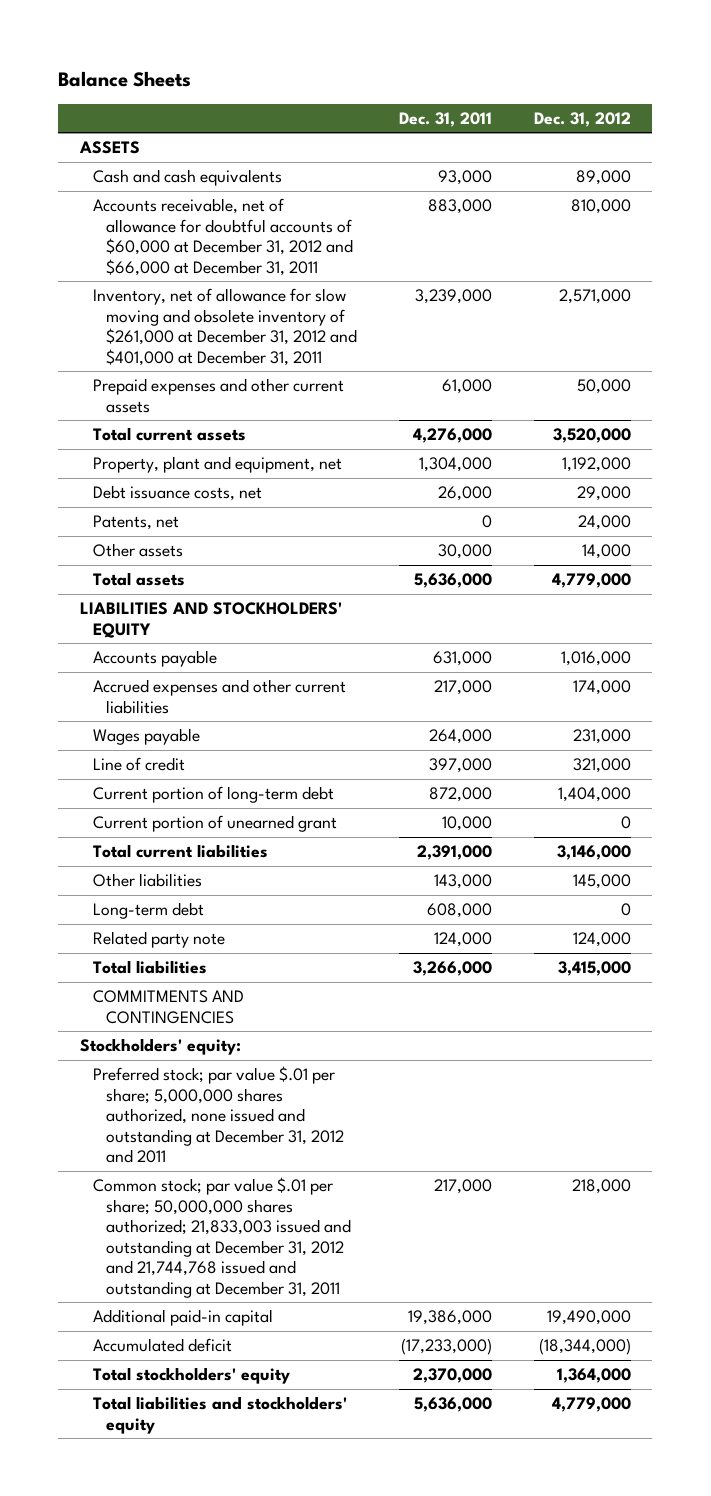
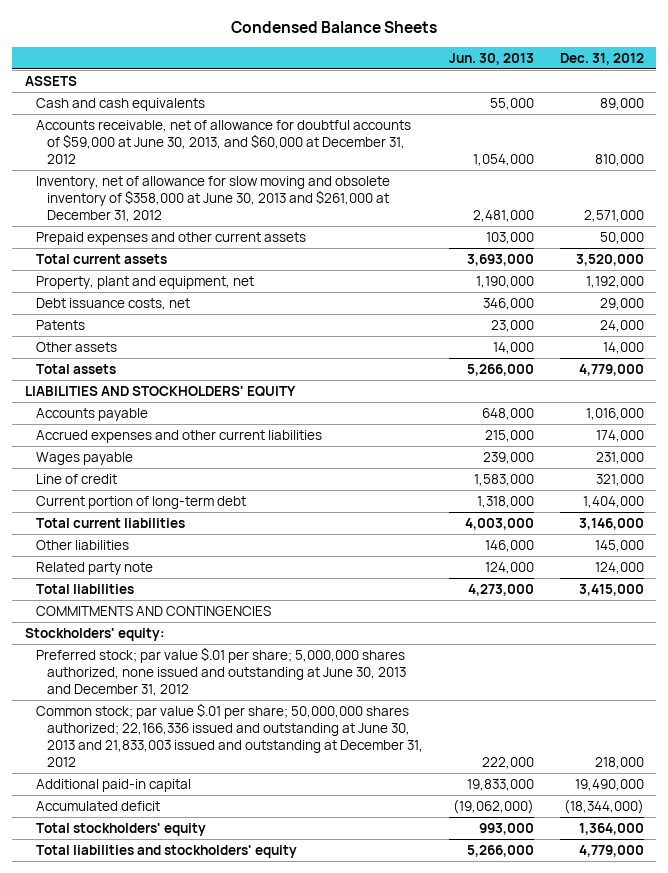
- Balance Sheets
+ Condensed Balance Sheets
- | Dec. 31, 2011 | Dec. 31, 2012
+ | Jun. 30, 2013 | Dec. 31, 2012
- Accounts receivable, net of allowance for doubtful accounts of $60,000 at December 31, 2012 and $66,000 at December 31, 2011 | 883,000 | 810,000
- Inventory, net of allowance for slow moving and obsolete inventory of $261,000 at December 31, 2012 and $401,000 at December 31, 2011 | 3,239,000 | 2,571,000
+ Accounts receivable, net of allowance for doubtful accounts of $59,000 at June 30, 2013, and $60,000 at December 31, 2012 | 1,054,000 | 810,000
+ Inventory, net of allowance for slow moving and obsolete inventory of $358,000 at June 30, 2013 and $261,000 at December 31, 2012 | 2,481,000 | 2,571,000
- Patents, net | 0 | 24,000
+ Patents | 23,000 | 24,000
- Current portion of unearned grant | 10,000 | 0
- Long-term debt | 608,000 | 0
- Preferred stock; par value $.01 per share; 5,000,000 shares authorized, none issued and outstanding at December 31, 2012 and 2011
- Common stock; par value $.01 per share; 50,000,000 shares authorized; 21,833,003 issued and outstanding at December 31, 2012 and 21,744,768 issued and outstanding at December 31, 2011 | 217,000 | 218,000
+ Preferred stock; par value $.01 per share; 5,000,000 shares authorized, none issued and outstanding at June 30, 2013 and December 31, 2012
+ Common stock; par value $.01 per share; 50,000,000 shares authorized; 22,166,336 issued and outstanding at June 30, 2013 and 21,833,003 issued and outstanding at December 31, 2012 | 222,000 | 218,000

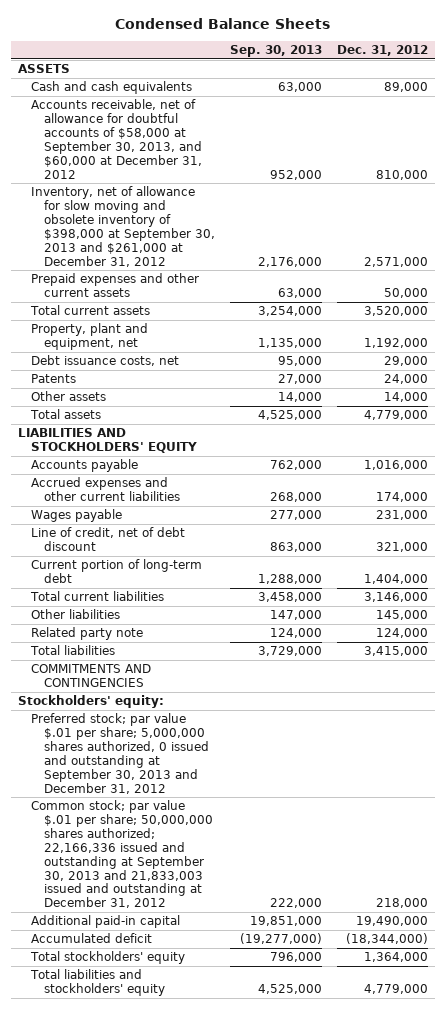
- | Jun. 30, 2013 | Dec. 31, 2012
+ | Sep. 30, 2013 | Dec. 31, 2012
- Accounts receivable, net of allowance for doubtful accounts of $59,000 at June 30, 2013, and $60,000 at December 31, 2012 | 1,054,000 | 810,000
- Inventory, net of allowance for slow moving and obsolete inventory of $358,000 at June 30, 2013 and $261,000 at December 31, 2012 | 2,481,000 | 2,571,000
+ Accounts receivable, net of allowance for doubtful accounts of $58,000 at September 30, 2013, and $60,000 at December 31, 2012 | 952,000 | 810,000
+ Inventory, net of allowance for slow moving and obsolete inventory of $398,000 at September 30, 2013 and $261,000 at December 31, 2012 | 2,176,000 | 2,571,000
- Line of credit | 1,583,000 | 321,000
+ Line of credit, net of debt discount | 863,000 | 321,000
- Preferred stock; par value $.01 per share; 5,000,000 shares authorized, none issued and outstanding at June 30, 2013 and December 31, 2012
- Common stock; par value $.01 per share; 50,000,000 shares authorized; 22,166,336 issued and outstanding at June 30, 2013 and 21,833,003 issued and outstanding at December 31, 2012 | 222,000 | 218,000
+ Preferred stock; par value $.01 per share; 5,000,000 shares authorized, 0 issued and outstanding at September 30, 2013 and December 31, 2012
+ Common stock; par value $.01 per share; 50,000,000 shares authorized; 22,166,336 issued and outstanding at September 30, 2013 and 21,833,003 issued and outstanding at December 31, 2012 | 222,000 | 218,000

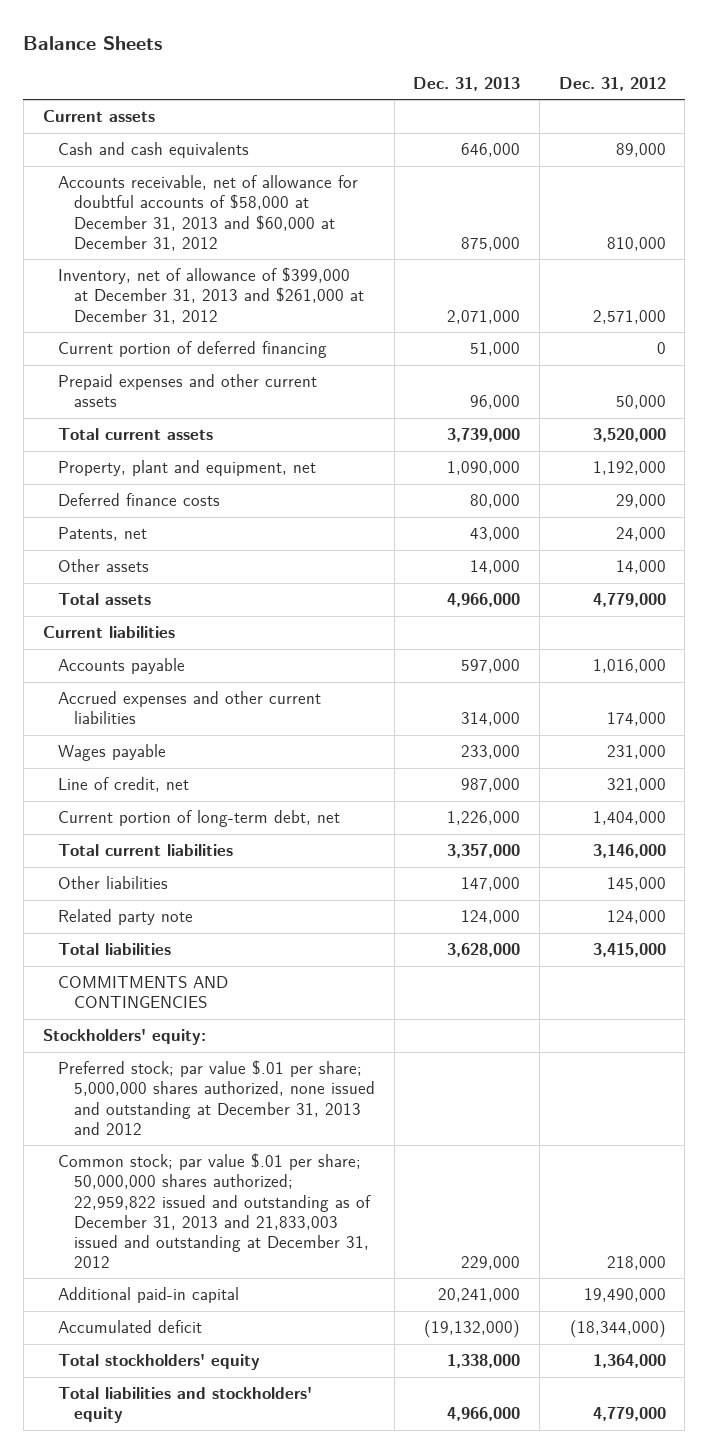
- Condensed Balance Sheets
+ Balance Sheets
- | Sep. 30, 2013 | Dec. 31, 2012
+ | Dec. 31, 2013 | Dec. 31, 2012
- ASSETS
+ Current assets
- Accounts receivable, net of allowance for doubtful accounts of $58,000 at September 30, 2013, and $60,000 at December 31, 2012 | 952,000 | 810,000
- Inventory, net of allowance for slow moving and obsolete inventory of $398,000 at September 30, 2013 and $261,000 at December 31, 2012 | 2,176,000 | 2,571,000
+ Accounts receivable, net of allowance for doubtful accounts of $58,000 at December 31, 2013 and $60,000 at December 31, 2012 | 875,000 | 810,000
+ Inventory, net of allowance of $399,000 at December 31, 2013 and $261,000 at December 31, 2012 | 2,071,000 | 2,571,000
+ Current portion of deferred financing | 51,000 | 0
- Debt issuance costs, net | 95,000 | 29,000
- Patents | 27,000 | 24,000
+ Deferred finance costs | 80,000 | 29,000
+ Patents, net | 43,000 | 24,000
- LIABILITIES AND STOCKHOLDERS' EQUITY
+ Current liabilities
- Line of credit, net of debt discount | 863,000 | 321,000
- Current portion of long-term debt | 1,288,000 | 1,404,000
+ Line of credit, net | 987,000 | 321,000
+ Current portion of long-term debt, net | 1,226,000 | 1,404,000
- Preferred stock; par value $.01 per share; 5,000,000 shares authorized, 0 issued and outstanding at September 30, 2013 and December 31, 2012
- Common stock; par value $.01 per share; 50,000,000 shares authorized; 22,166,336 issued and outstanding at September 30, 2013 and 21,833,003 issued and outstanding at December 31, 2012 | 222,000 | 218,000
+ Preferred stock; par value $.01 per share; 5,000,000 shares authorized, none issued and outstanding at December 31, 2013 and 2012
+ Common stock; par value $.01 per share; 50,000,000 shares authorized; 22,959,822 issued and outstanding as of December 31, 2013 and 21,833,003 issued and outstanding at December 31, 2012 | 229,000 | 218,000

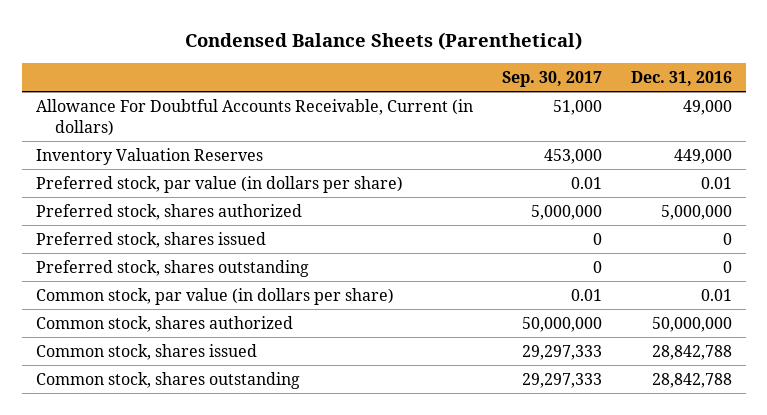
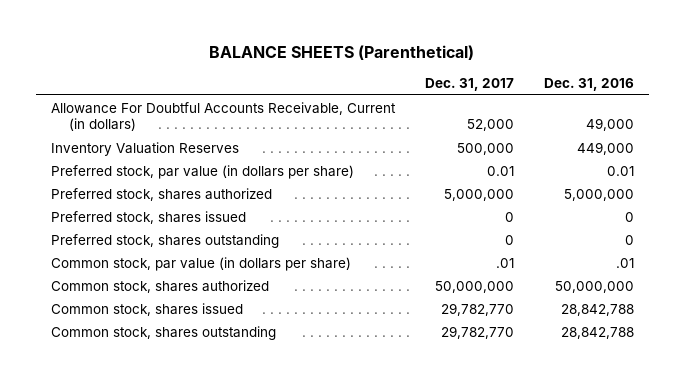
- Condensed Balance Sheets (Parenthetical)
+ BALANCE SHEETS (Parenthetical)
- | Sep. 30, 2017 | Dec. 31, 2016
+ | Dec. 31, 2017 | Dec. 31, 2016
- Common stock, par value (in dollars per share) | 0.01 | 0.01
+ Common stock, par value (in dollars per share) | .01 | .01

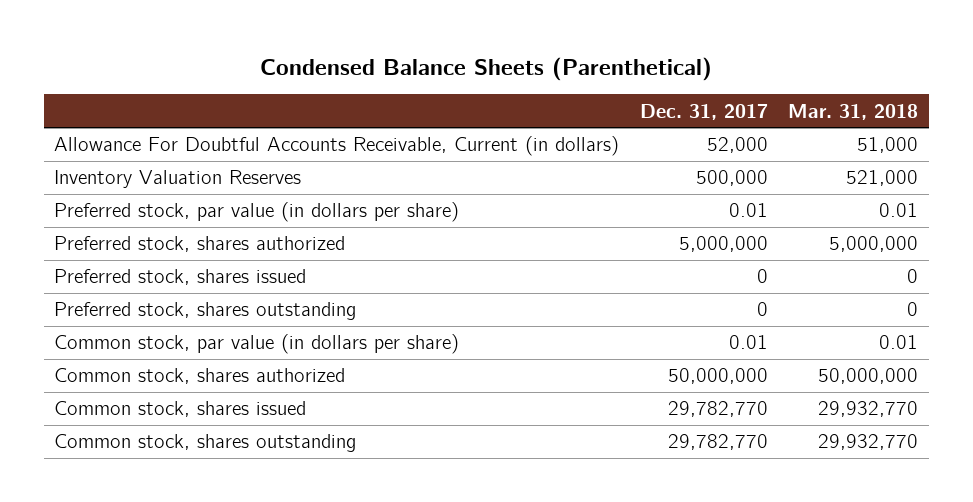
- BALANCE SHEETS (Parenthetical)
+ Condensed Balance Sheets (Parenthetical)
- | Dec. 31, 2017 | Dec. 31, 2016
+ | Dec. 31, 2017 | Mar. 31, 2018
- Common stock, par value (in dollars per share) | .01 | .01
+ Common stock, par value (in dollars per share) | 0.01 | 0.01

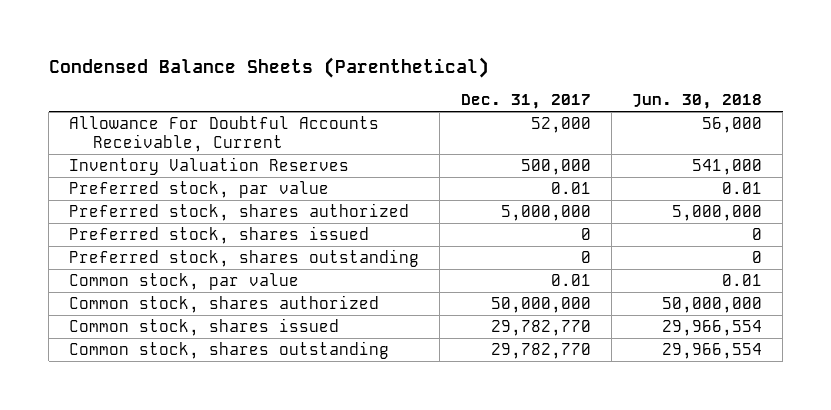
- | Dec. 31, 2017 | Mar. 31, 2018
+ | Dec. 31, 2017 | Jun. 30, 2018
- Allowance For Doubtful Accounts Receivable, Current (in dollars) | 52,000 | 51,000
+ Allowance For Doubtful Accounts Receivable, Current | 52,000 | 56,000
- Preferred stock, par value (in dollars per share) | 0.01 | 0.01
+ Preferred stock, par value | 0.01 | 0.01
- Common stock, par value (in dollars per share) | 0.01 | 0.01
+ Common stock, par value | 0.01 | 0.01

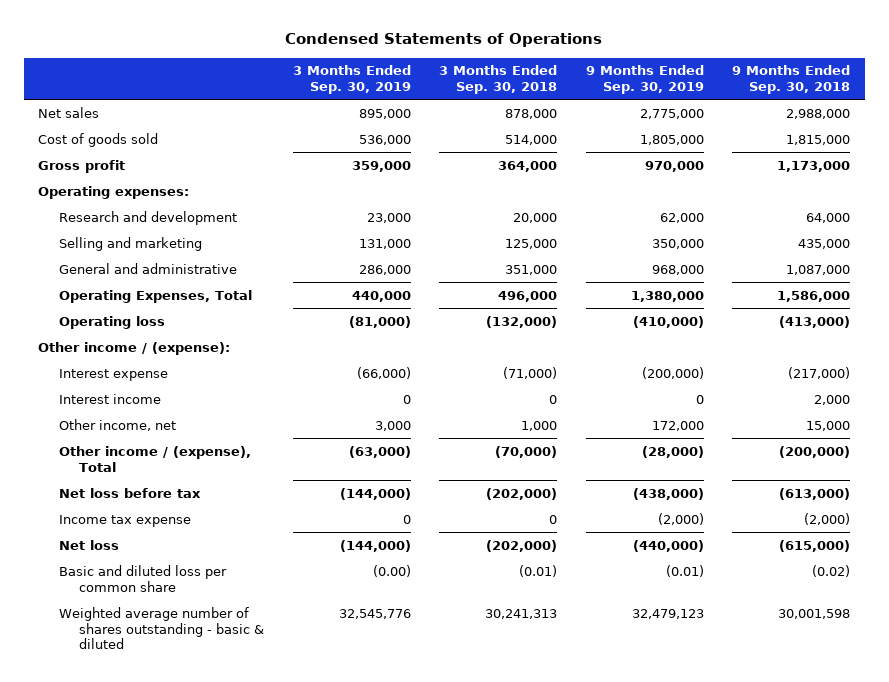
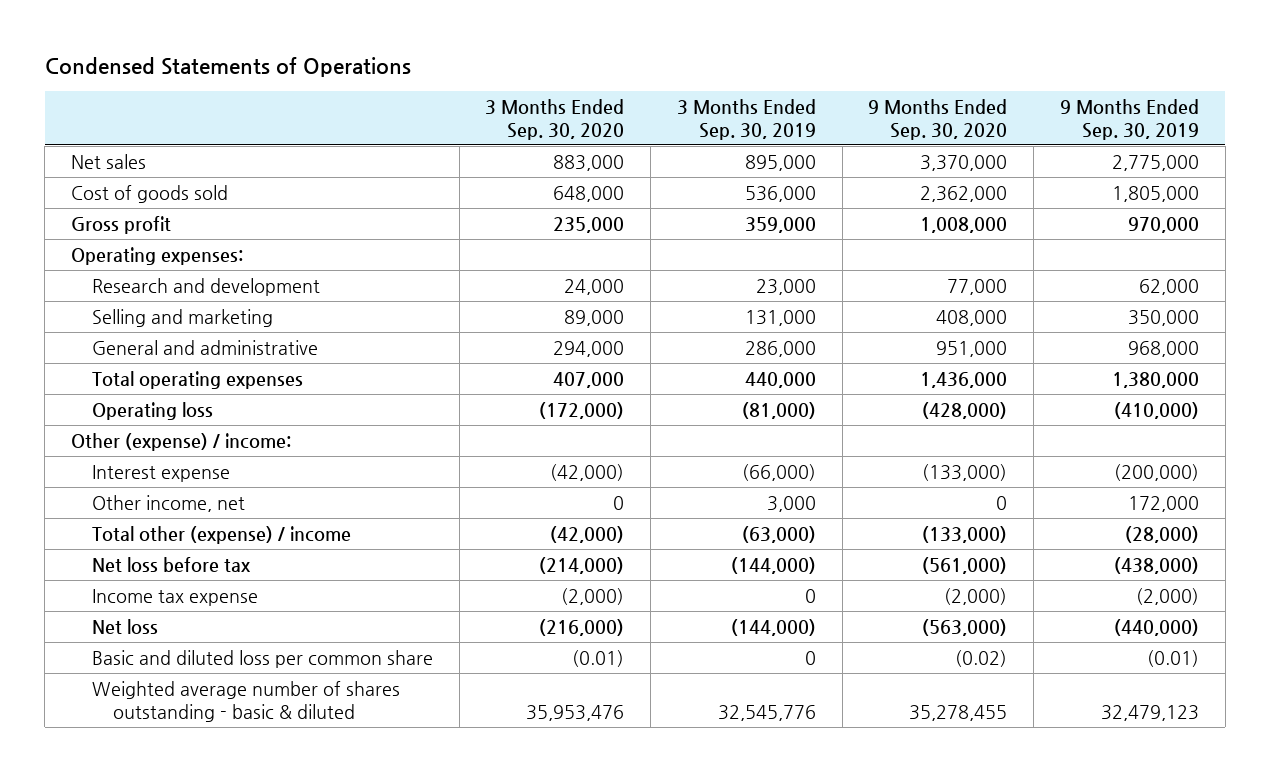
- | 3 Months Ended Sep. 30, 2019 | 3 Months Ended Sep. 30, 2018 | 9 Months Ended Sep. 30, 2019 | 9 Months Ended Sep. 30, 2018
+ | 3 Months Ended Sep. 30, 2020 | 3 Months Ended Sep. 30, 2019 | 9 Months Ended Sep. 30, 2020 | 9 Months Ended Sep. 30, 2019
- Operating Expenses, Total | 440,000 | 496,000 | 1,380,000 | 1,586,000
+ Total operating expenses | 407,000 | 440,000 | 1,436,000 | 1,380,000
- Other income / (expense):
+ Other (expense) / income:
- Interest income | 0 | 0 | 0 | 2,000
- Other income / (expense), Total | (63,000) | (70,000) | (28,000) | (200,000)
+ Total other (expense) / income | (42,000) | (63,000) | (133,000) | (28,000)
- Basic and diluted loss per common share | (0.00) | (0.01) | (0.01) | (0.02)
+ Basic and diluted loss per common share | (0.01) | 0 | (0.02) | (0.01)

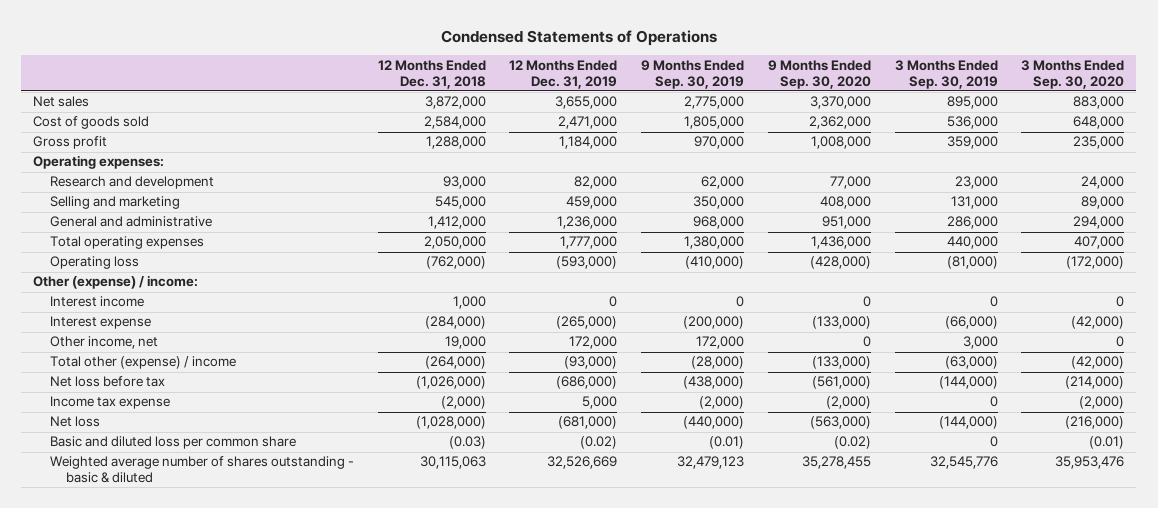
- | 3 Months Ended Sep. 30, 2020 | 3 Months Ended Sep. 30, 2019 | 9 Months Ended Sep. 30, 2020 | 9 Months Ended Sep. 30, 2019
+ | 12 Months Ended Dec. 31, 2018 | 12 Months Ended Dec. 31, 2019 | 9 Months Ended Sep. 30, 2019 | 9 Months Ended Sep. 30, 2020 | 3 Months Ended Sep. 30, 2019 | 3 Months Ended Sep. 30, 2020
+ Interest income | 1,000 | 0 | 0 | 0 | 0 | 0

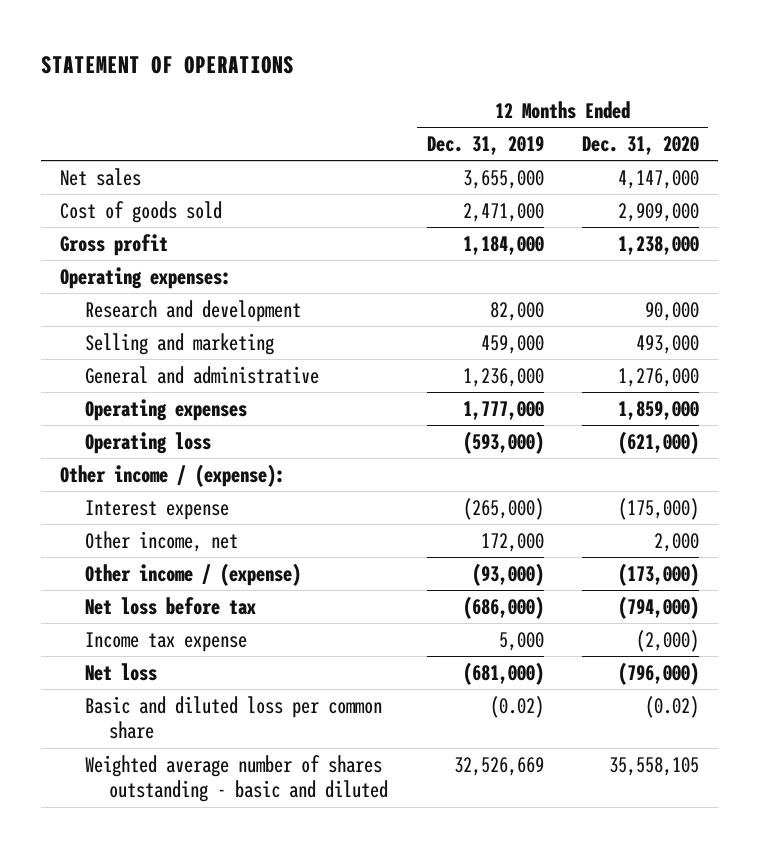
- Condensed Statements of Operations
+ STATEMENT OF OPERATIONS
- | 12 Months Ended Dec. 31, 2018 | 12 Months Ended Dec. 31, 2019 | 9 Months Ended Sep. 30, 2019 | 9 Months Ended Sep. 30, 2020 | 3 Months Ended Sep. 30, 2019 | 3 Months Ended Sep. 30, 2020
+ | 12 Months Ended Dec. 31, 2019 | 12 Months Ended Dec. 31, 2020
- Total operating expenses | 2,050,000 | 1,777,000 | 1,380,000 | 1,436,000 | 440,000 | 407,000
+ Operating expenses | 1,777,000 | 1,859,000
- Other (expense) / income:
- Interest income | 1,000 | 0 | 0 | 0 | 0 | 0
+ Other income / (expense):
- Total other (expense) / income | (264,000) | (93,000) | (28,000) | (133,000) | (63,000) | (42,000)
+ Other income / (expense) | (93,000) | (173,000)
- Weighted average number of shares outstanding - basic & diluted | 30,115,063 | 32,526,669 | 32,479,123 | 35,278,455 | 32,545,776 | 35,953,476
+ Weighted average number of shares outstanding - basic and diluted | 32,526,669 | 35,558,105

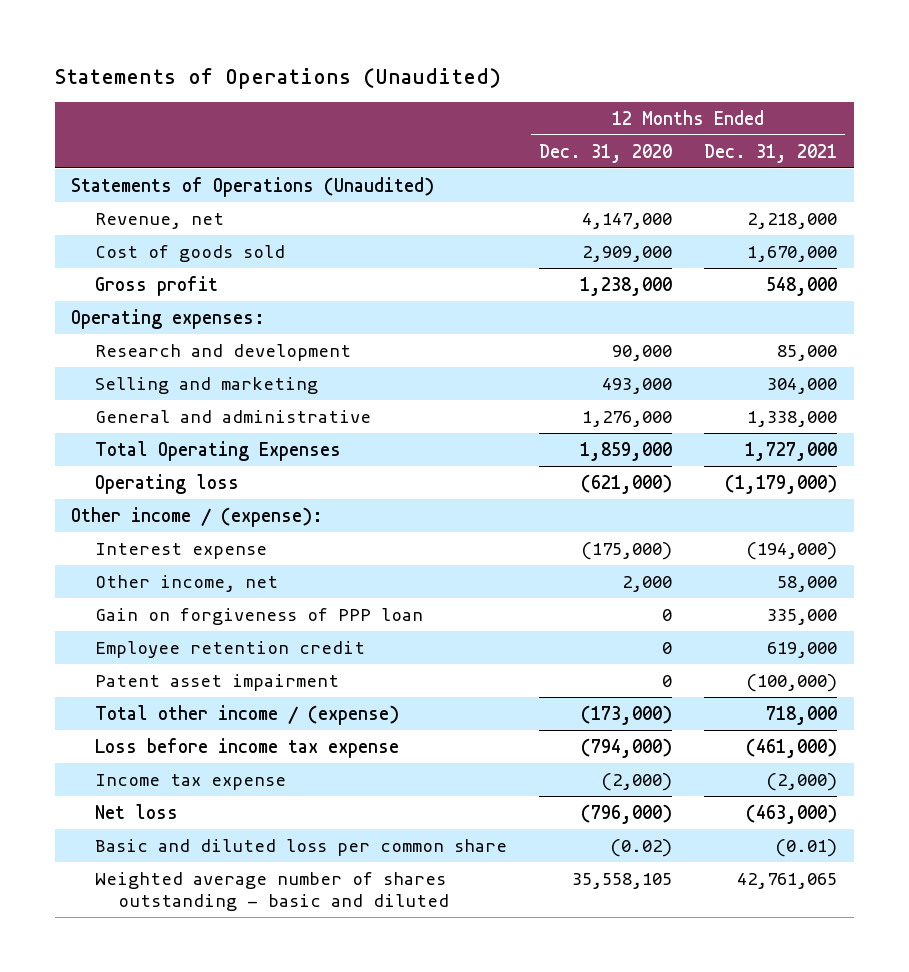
- STATEMENT OF OPERATIONS
+ Statements of Operations (Unaudited)
- | 12 Months Ended Dec. 31, 2019 | 12 Months Ended Dec. 31, 2020
+ | 12 Months Ended Dec. 31, 2020 | 12 Months Ended Dec. 31, 2021
- Net sales | 3,655,000 | 4,147,000
+ Statements of Operations (Unaudited)
+ Revenue, net | 4,147,000 | 2,218,000
- Operating expenses | 1,777,000 | 1,859,000
+ Total Operating Expenses | 1,859,000 | 1,727,000
- Other income / (expense) | (93,000) | (173,000)
- Net loss before tax | (686,000) | (794,000)
+ Gain on forgiveness of PPP loan | 0 | 335,000
+ Employee retention credit | 0 | 619,000
+ Patent asset impairment | 0 | (100,000)
+ Total other income / (expense) | (173,000) | 718,000
+ Loss before income tax expense | (794,000) | (461,000)

